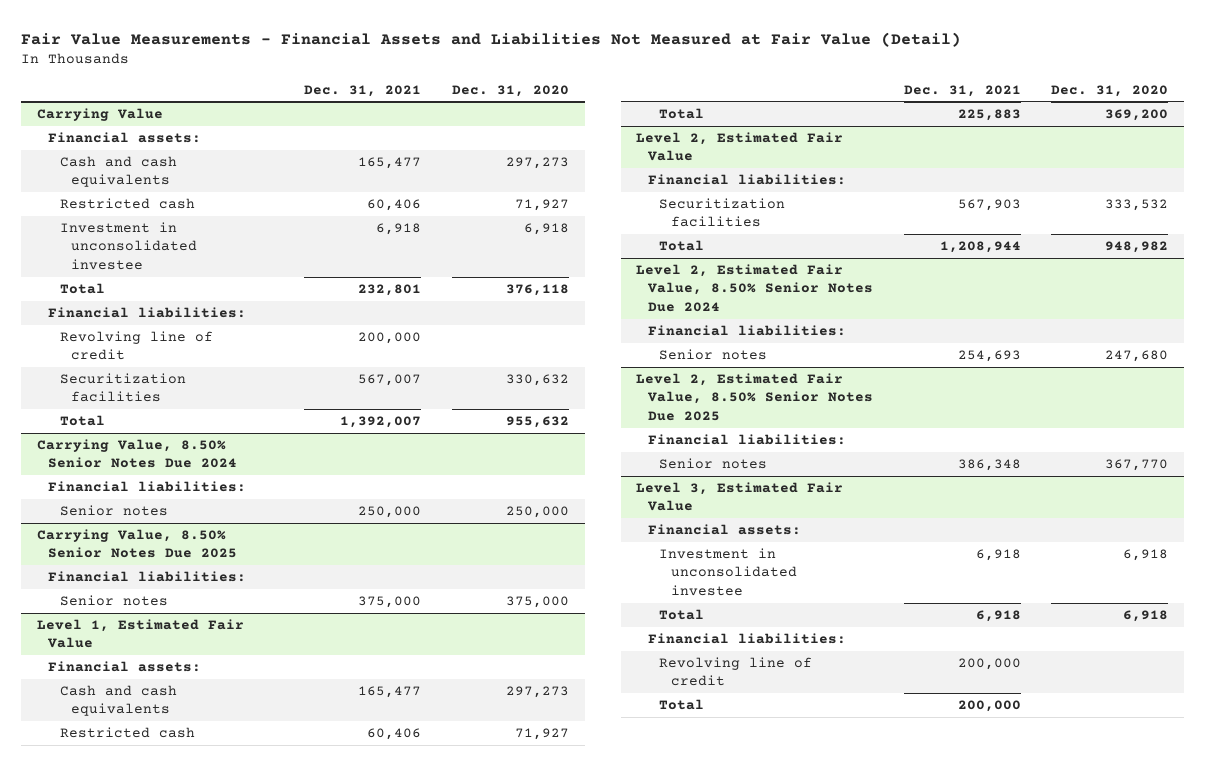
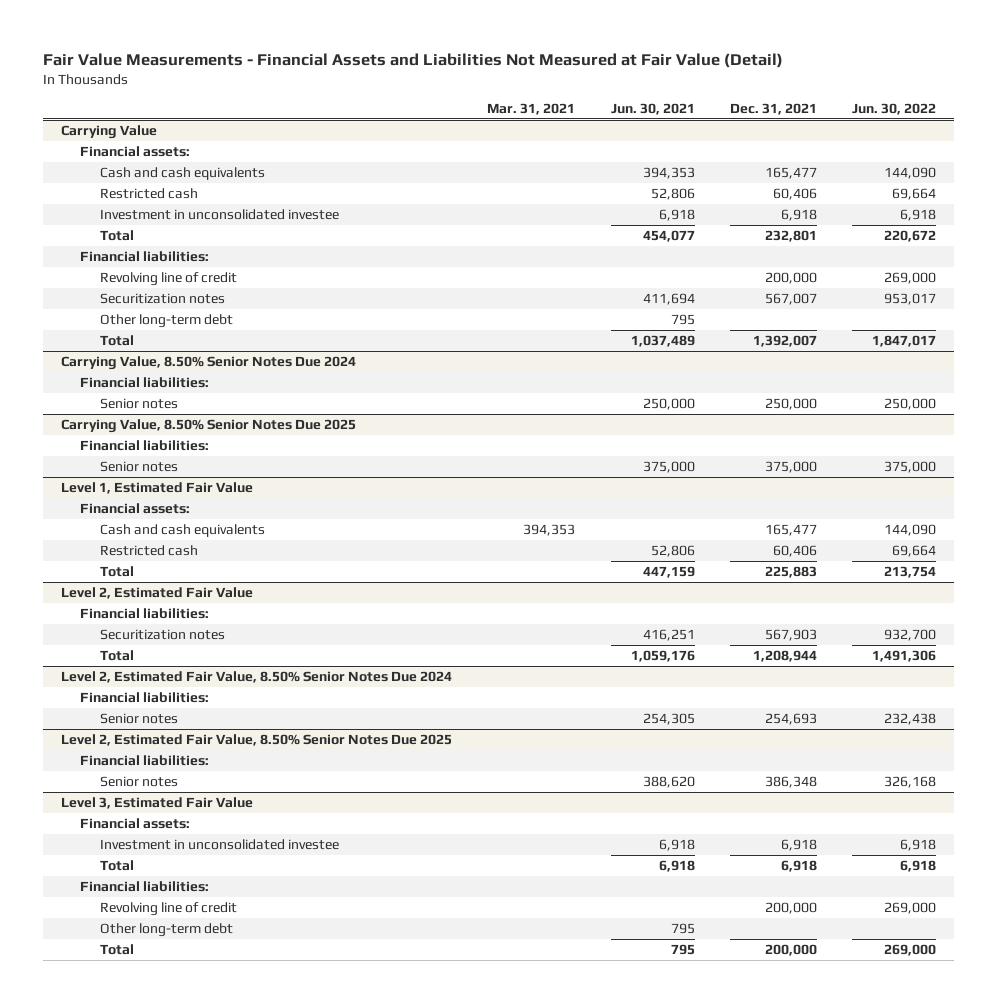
- | Dec. 31, 2021 | Dec. 31, 2020
+ | Mar. 31, 2021 | Jun. 30, 2021 | Dec. 31, 2021 | Jun. 30, 2022
@ Carrying Value
- Securitization facilities | 567,007 | 330,632
+ Securitization notes | | 411,694 | 567,007 | 953,017
+ Other long-term debt | | 795 | |
@ Level 2, Estimated Fair Value
- Securitization facilities | 567,903 | 333,532
+ Securitization notes | | 416,251 | 567,903 | 932,700
@ Level 3, Estimated Fair Value
+ Other long-term debt | | 795 | |

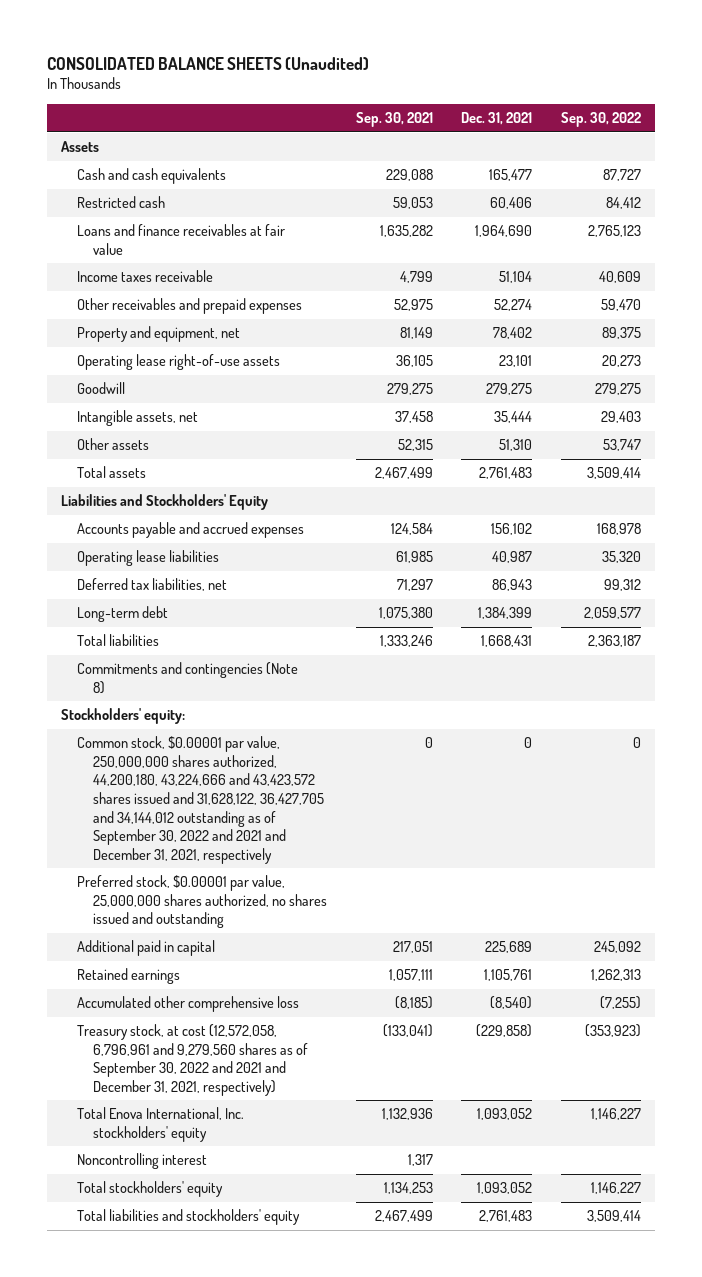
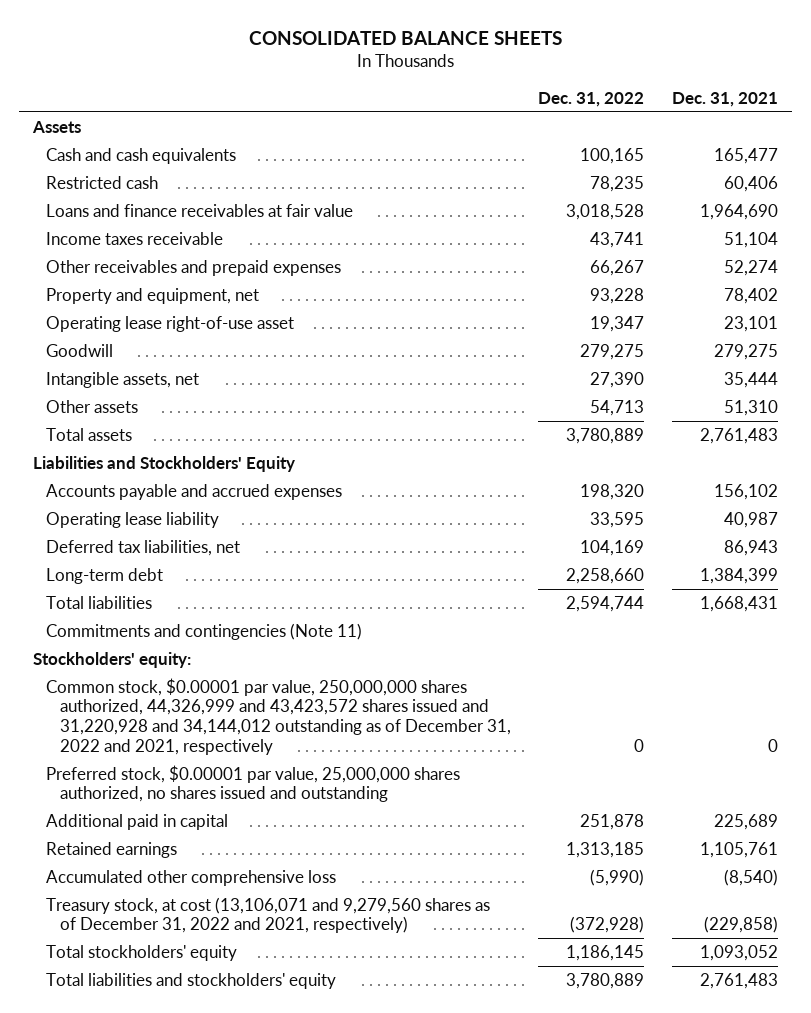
- CONSOLIDATED BALANCE SHEETS (Unaudited)
+ CONSOLIDATED BALANCE SHEETS
- | Sep. 30, 2021 | Dec. 31, 2021 | Sep. 30, 2022
+ | Dec. 31, 2022 | Dec. 31, 2021
- Operating lease right-of-use assets | 36,105 | 23,101 | 20,273
+ Operating lease right-of-use asset | 19,347 | 23,101
- Operating lease liabilities | 61,985 | 40,987 | 35,320
+ Operating lease liability | 33,595 | 40,987
- Commitments and contingencies (Note 8)
+ Commitments and contingencies (Note 11)
- Common stock, $0.00001 par value, 250,000,000 shares authorized, 44,200,180, 43,224,666 and 43,423,572 shares issued and 31,628,122, 36,427,705 and 34,144,012 outstanding as of September 30, 2022 and 2021 and December 31, 2021, respectively | 0 | 0 | 0
+ Common stock, $0.00001 par value, 250,000,000 shares authorized, 44,326,999 and 43,423,572 shares issued and 31,220,928 and 34,144,012 outstanding as of December 31, 2022 and 2021, respectively | 0 | 0
- Treasury stock, at cost (12,572,058, 6,796,961 and 9,279,560 shares as of September 30, 2022 and 2021 and December 31, 2021, respectively) | (133,041) | (229,858) | (353,923)
- Total Enova International, Inc. stockholders' equity | 1,132,936 | 1,093,052 | 1,146,227
- Noncontrolling interest | 1,317 | |
+ Treasury stock, at cost (13,106,071 and 9,279,560 shares as of December 31, 2022 and 2021, respectively) | (372,928) | (229,858)

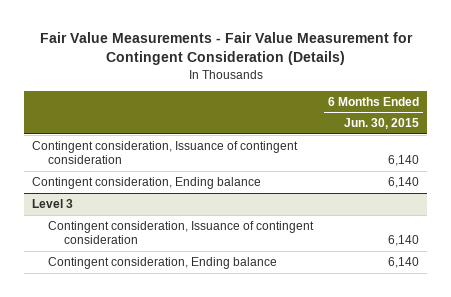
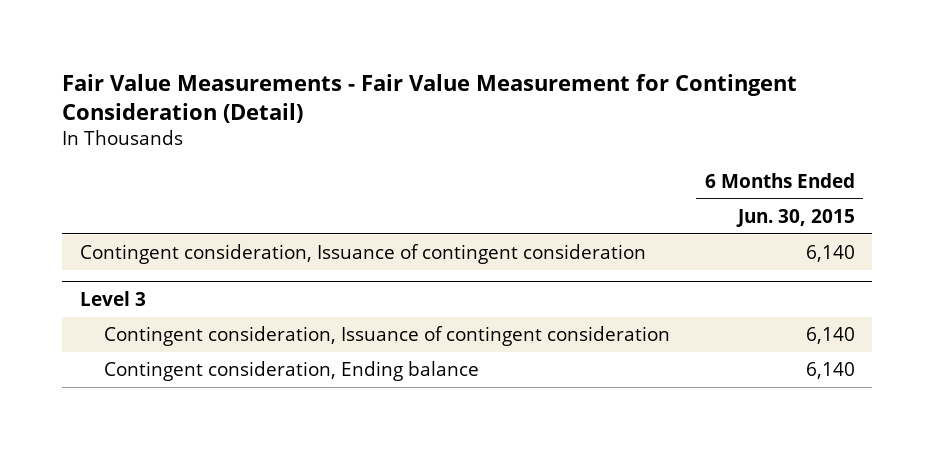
- Fair Value Measurements - Fair Value Measurement for Contingent Consideration (Details)
+ Fair Value Measurements - Fair Value Measurement for Contingent Consideration (Detail)
- Contingent consideration, Ending balance | 6,140

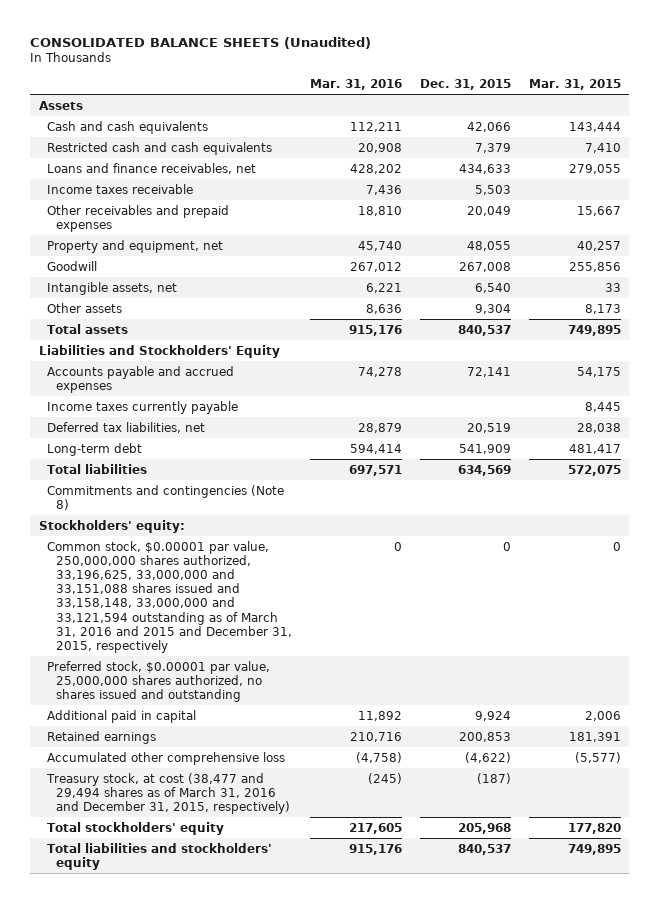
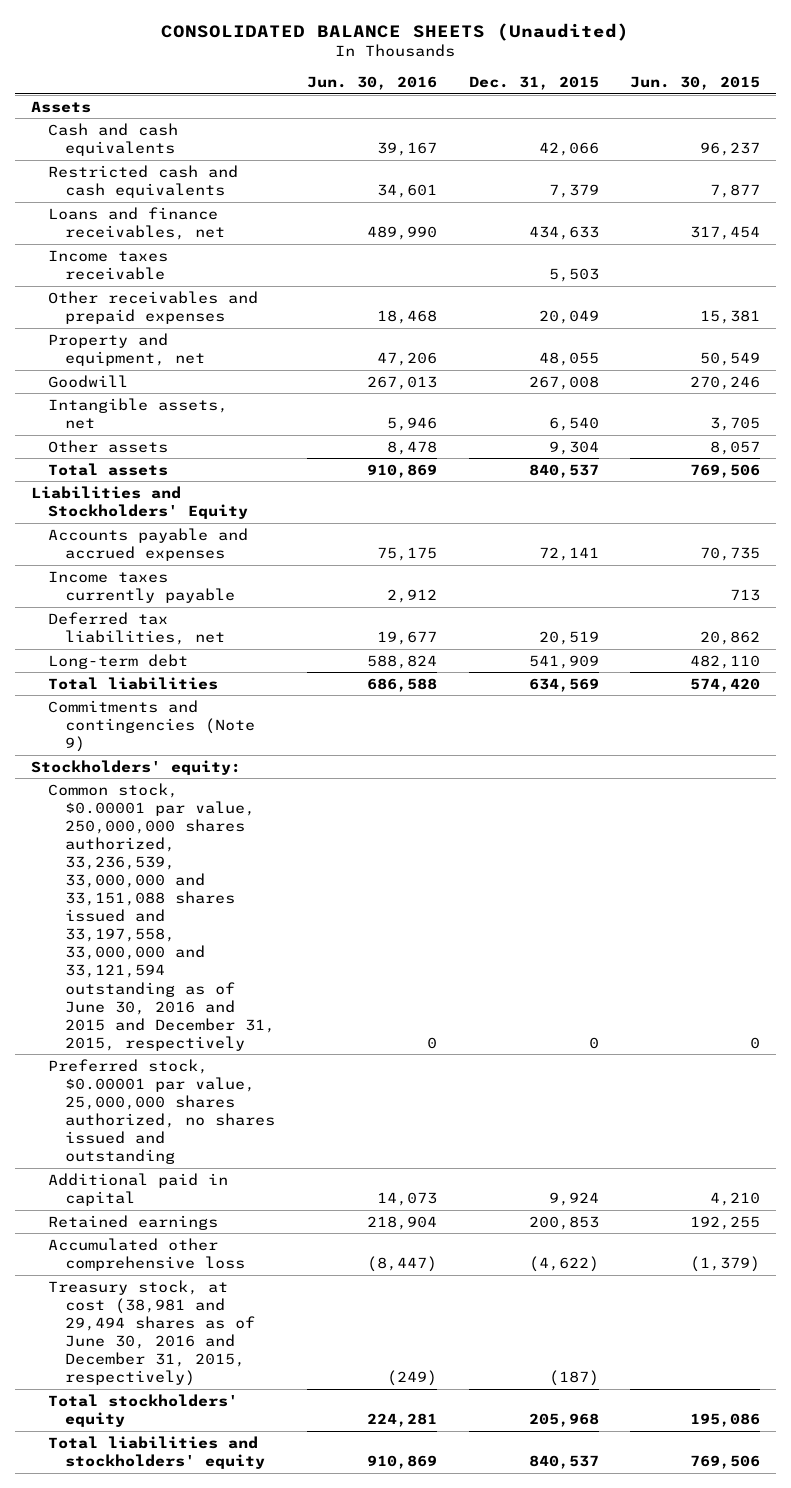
- | Mar. 31, 2016 | Dec. 31, 2015 | Mar. 31, 2015
+ | Jun. 30, 2016 | Dec. 31, 2015 | Jun. 30, 2015
- Commitments and contingencies (Note 8)
+ Commitments and contingencies (Note 9)
- Common stock, $0.00001 par value, 250,000,000 shares authorized, 33,196,625, 33,000,000 and 33,151,088 shares issued and 33,158,148, 33,000,000 and 33,121,594 outstanding as of March 31, 2016 and 2015 and December 31, 2015, respectively | 0 | 0 | 0
+ Common stock, $0.00001 par value, 250,000,000 shares authorized, 33,236,539, 33,000,000 and 33,151,088 shares issued and 33,197,558, 33,000,000 and 33,121,594 outstanding as of June 30, 2016 and 2015 and December 31, 2015, respectively | 0 | 0 | 0
- Treasury stock, at cost (38,477 and 29,494 shares as of March 31, 2016 and December 31, 2015, respectively) | (245) | (187) |
+ Treasury stock, at cost (38,981 and 29,494 shares as of June 30, 2016 and December 31, 2015, respectively) | (249) | (187) |

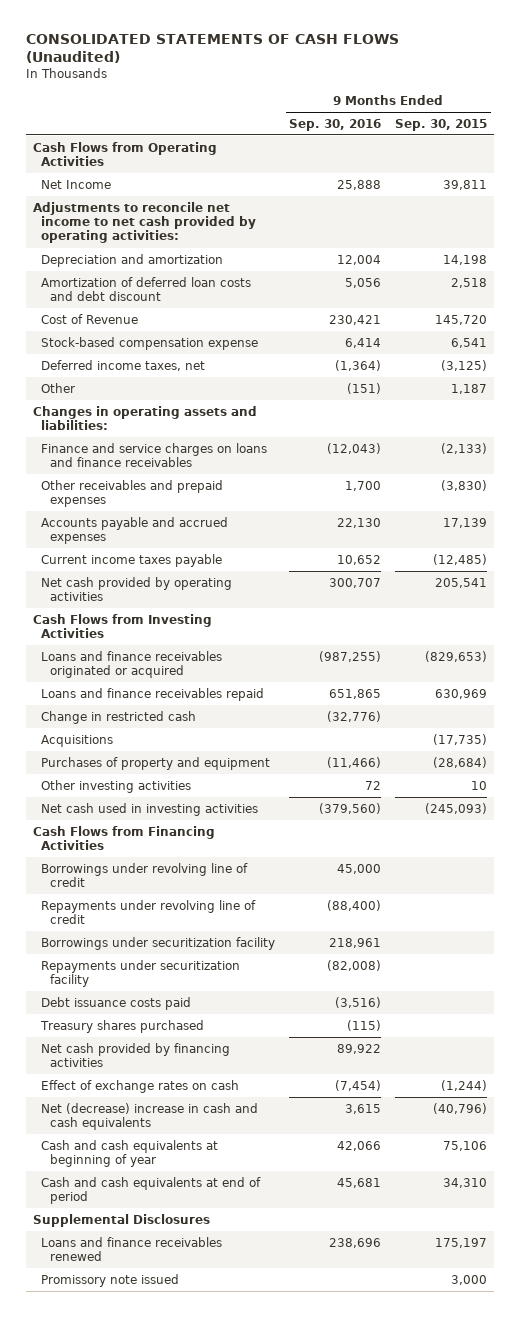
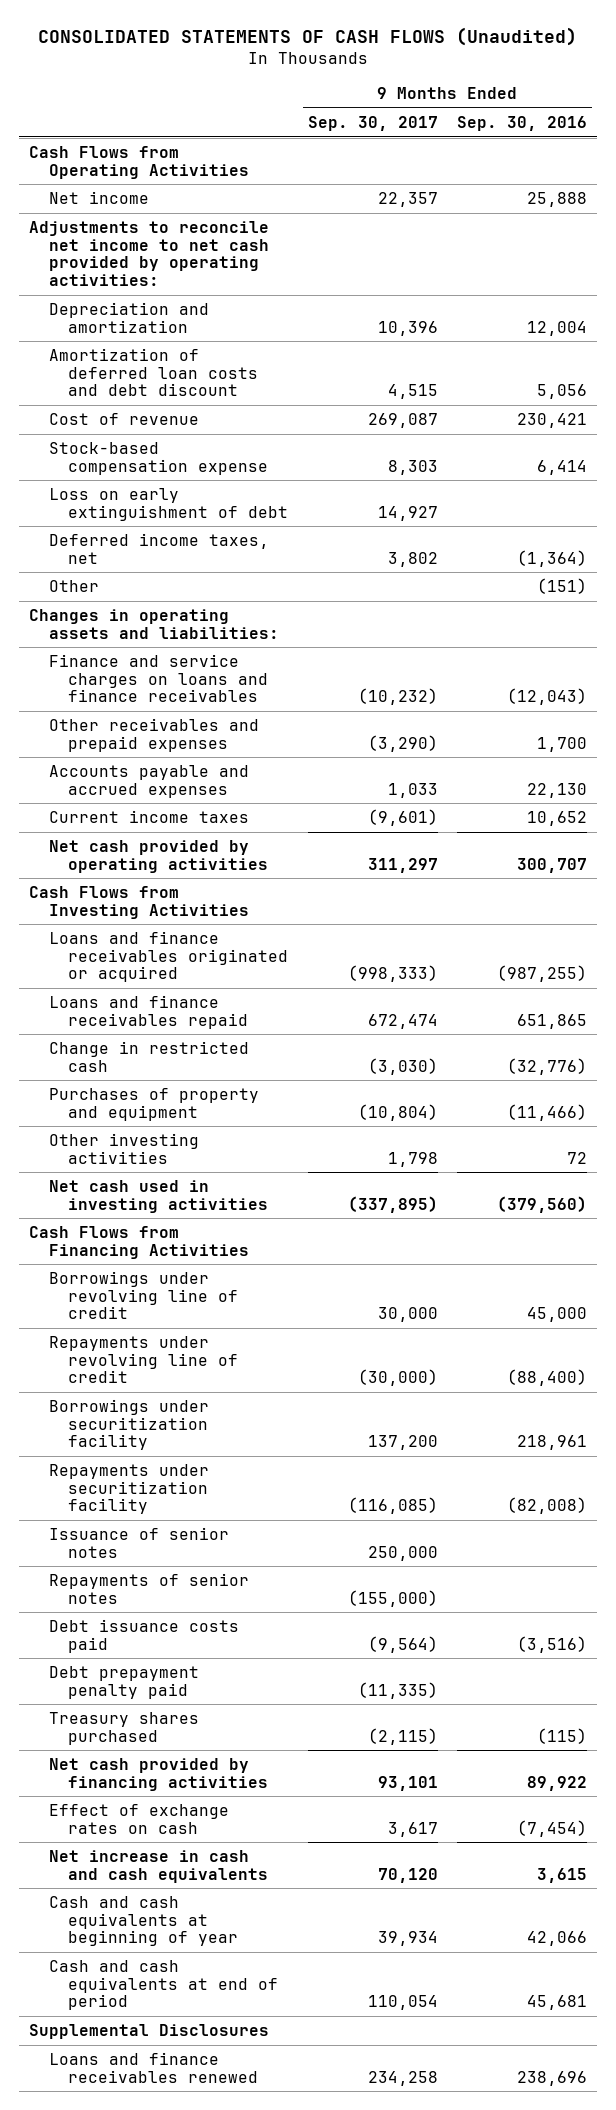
- | 9 Months Ended Sep. 30, 2016 | 9 Months Ended Sep. 30, 2015
+ | 9 Months Ended Sep. 30, 2017 | 9 Months Ended Sep. 30, 2016
- Net Income | 25,888 | 39,811
+ Net income | 22,357 | 25,888
- Cost of Revenue | 230,421 | 145,720
+ Cost of revenue | 269,087 | 230,421
+ Loss on early extinguishment of debt | 14,927 |
- Current income taxes payable | 10,652 | (12,485)
+ Current income taxes | (9,601) | 10,652
- Acquisitions | | (17,735)
+ Issuance of senior notes | 250,000 |
+ Repayments of senior notes | (155,000) |
+ Debt prepayment penalty paid | (11,335) |
- Net (decrease) increase in cash and cash equivalents | 3,615 | (40,796)
+ Net increase in cash and cash equivalents | 70,120 | 3,615
- Promissory note issued | | 3,000

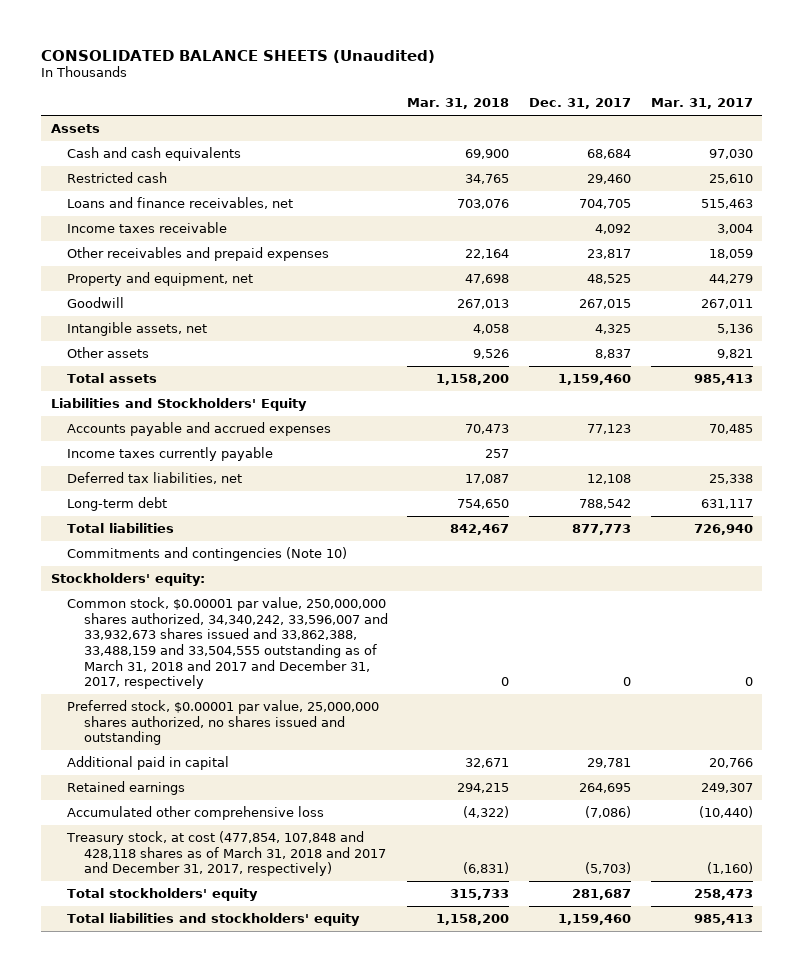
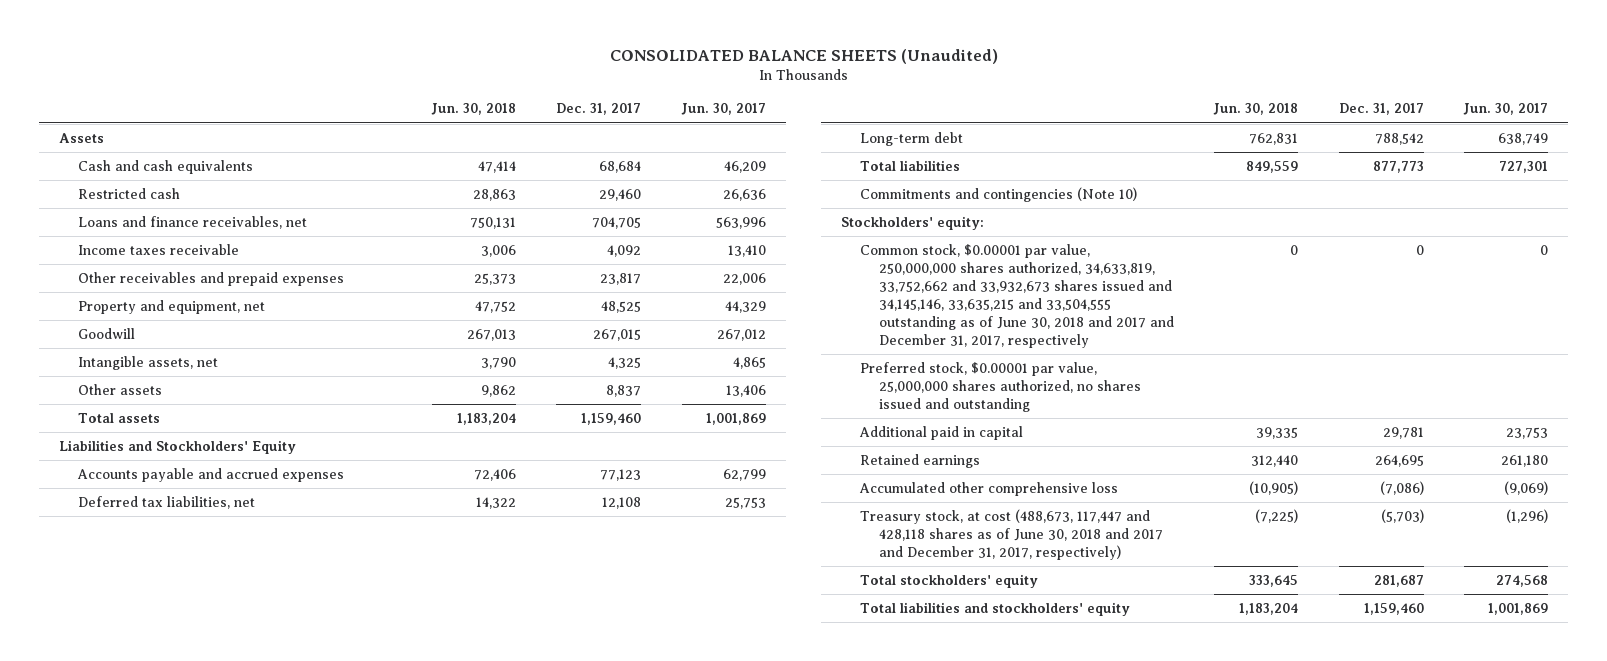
- | Mar. 31, 2018 | Dec. 31, 2017 | Mar. 31, 2017
+ | Jun. 30, 2018 | Dec. 31, 2017 | Jun. 30, 2017
- Income taxes currently payable | 257 | |
- Common stock, $0.00001 par value, 250,000,000 shares authorized, 34,340,242, 33,596,007 and 33,932,673 shares issued and 33,862,388, 33,488,159 and 33,504,555 outstanding as of March 31, 2018 and 2017 and December 31, 2017, respectively | 0 | 0 | 0
+ Common stock, $0.00001 par value, 250,000,000 shares authorized, 34,633,819, 33,752,662 and 33,932,673 shares issued and 34,145,146, 33,635,215 and 33,504,555 outstanding as of June 30, 2018 and 2017 and December 31, 2017, respectively | 0 | 0 | 0
- Treasury stock, at cost (477,854, 107,848 and 428,118 shares as of March 31, 2018 and 2017 and December 31, 2017, respectively) | (6,831) | (5,703) | (1,160)
+ Treasury stock, at cost (488,673, 117,447 and 428,118 shares as of June 30, 2018 and 2017 and December 31, 2017, respectively) | (7,225) | (5,703) | (1,296)

